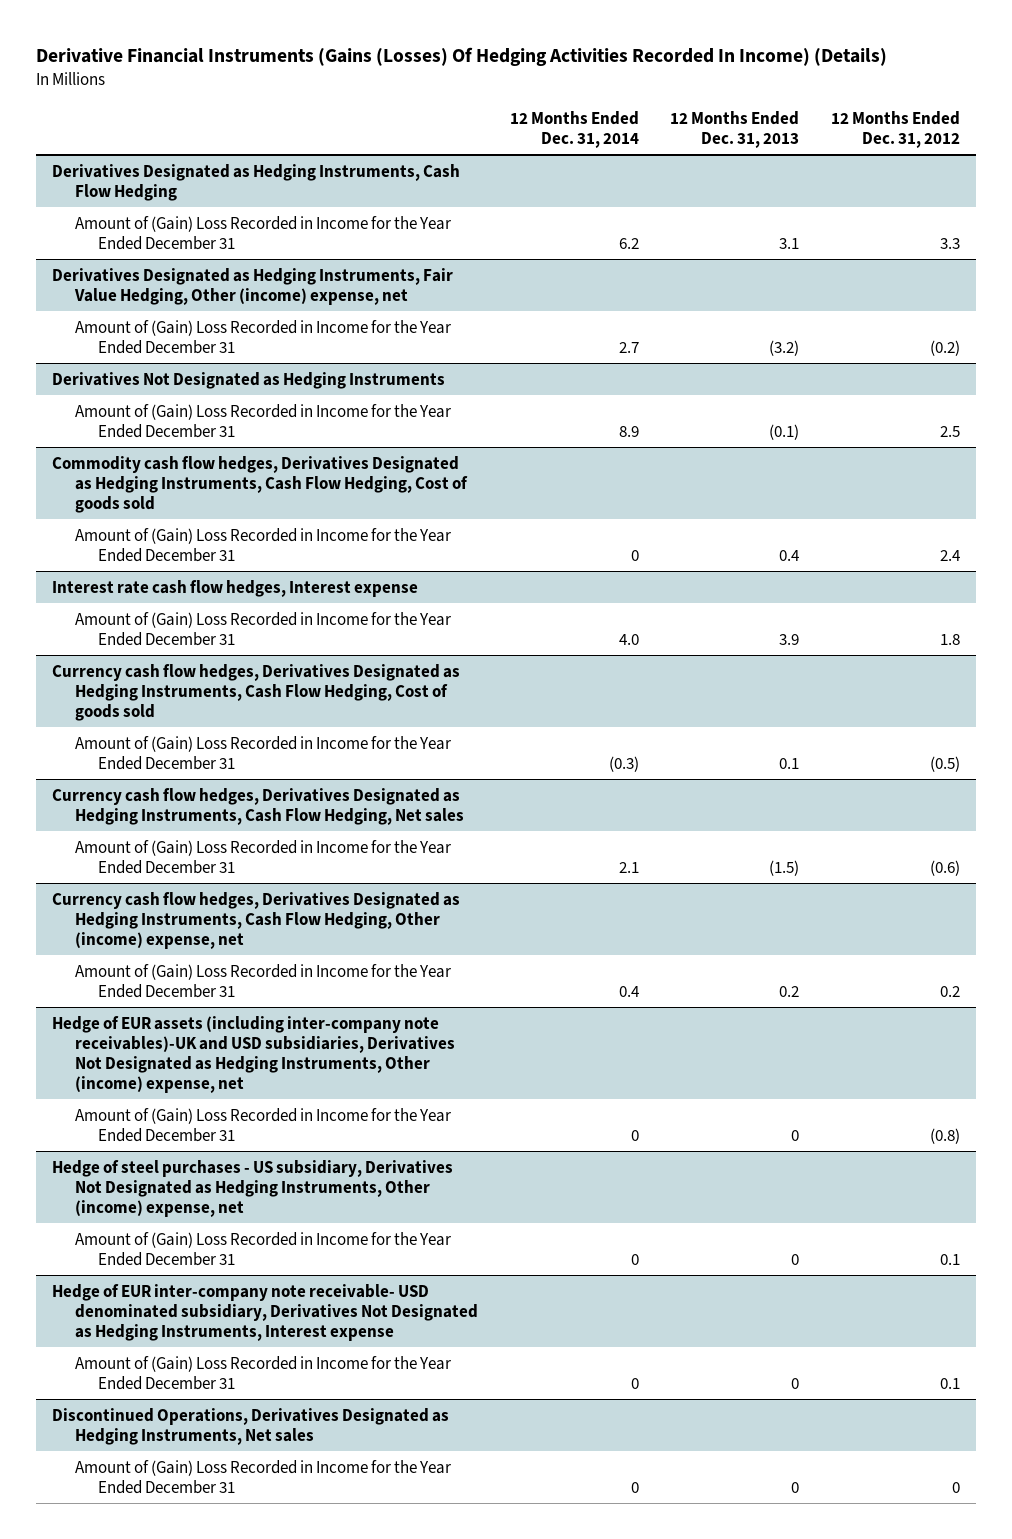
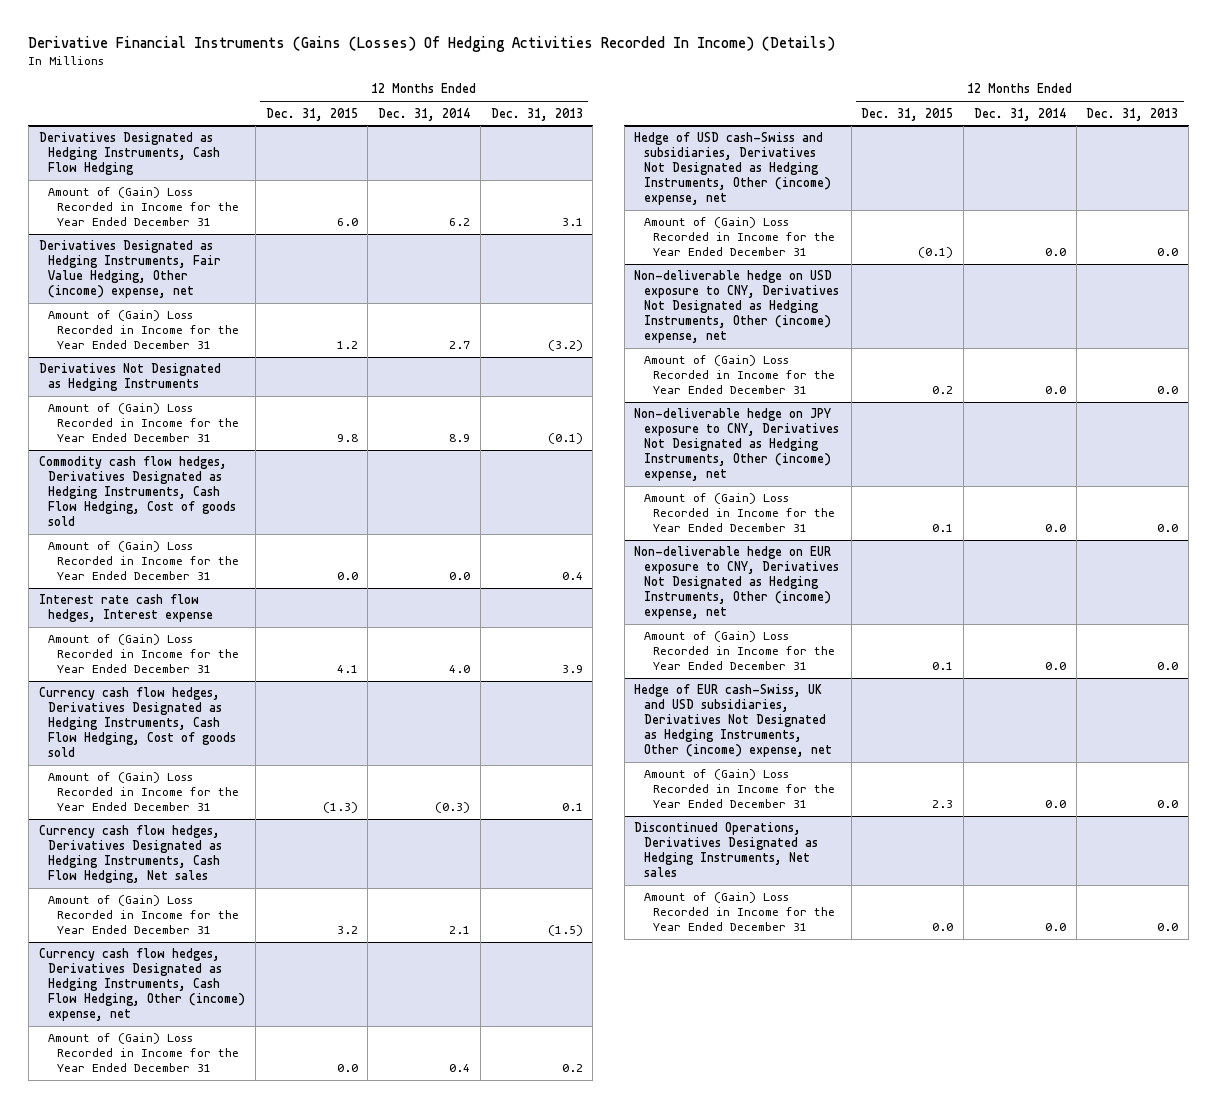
- | 12 Months Ended Dec. 31, 2014 | 12 Months Ended Dec. 31, 2013 | 12 Months Ended Dec. 31, 2012
+ | 12 Months Ended Dec. 31, 2015 | 12 Months Ended Dec. 31, 2014 | 12 Months Ended Dec. 31, 2013
@ Commodity cash flow hedges, Derivatives Designated as Hedging Instruments, Cash Flow Hedging, Cost of goods sold
- Amount of (Gain) Loss Recorded in Income for the Year Ended December 31 | 0 | 0.4 | 2.4
+ Amount of (Gain) Loss Recorded in Income for the Year Ended December 31 | 0.0 | 0.0 | 0.4
- Hedge of EUR assets (including inter-company note receivables)-UK and USD subsidiaries, Derivatives Not Designated as Hedging Instruments, Other (income) expense, net
- Amount of (Gain) Loss Recorded in Income for the Year Ended December 31 | 0 | 0 | (0.8)
- Hedge of steel purchases - US subsidiary, Derivatives Not Designated as Hedging Instruments, Other (income) expense, net
- Amount of (Gain) Loss Recorded in Income for the Year Ended December 31 | 0 | 0 | 0.1
- Hedge of EUR inter-company note receivable- USD denominated subsidiary, Derivatives Not Designated as Hedging Instruments, Interest expense
- Amount of (Gain) Loss Recorded in Income for the Year Ended December 31 | 0 | 0 | 0.1
+ Hedge of USD cash-Swiss and subsidiaries, Derivatives Not Designated as Hedging Instruments, Other (income) expense, net
+ Amount of (Gain) Loss Recorded in Income for the Year Ended December 31 | (0.1) | 0.0 | 0.0
+ Non-deliverable hedge on USD exposure to CNY, Derivatives Not Designated as Hedging Instruments, Other (income) expense, net
+ Amount of (Gain) Loss Recorded in Income for the Year Ended December 31 | 0.2 | 0.0 | 0.0
+ Non-deliverable hedge on JPY exposure to CNY, Derivatives Not Designated as Hedging Instruments, Other (income) expense, net
+ Amount of (Gain) Loss Recorded in Income for the Year Ended December 31 | 0.1 | 0.0 | 0.0
+ Non-deliverable hedge on EUR exposure to CNY, Derivatives Not Designated as Hedging Instruments, Other (income) expense, net
+ Amount of (Gain) Loss Recorded in Income for the Year Ended December 31 | 0.1 | 0.0 | 0.0
+ Hedge of EUR cash-Swiss, UK and USD subsidiaries, Derivatives Not Designated as Hedging Instruments, Other (income) expense, net
+ Amount of (Gain) Loss Recorded in Income for the Year Ended December 31 | 2.3 | 0.0 | 0.0
@ Discontinued Operations, Derivatives Designated as Hedging Instruments, Net sales
- Amount of (Gain) Loss Recorded in Income for the Year Ended December 31 | 0 | 0 | 0
+ Amount of (Gain) Loss Recorded in Income for the Year Ended December 31 | 0.0 | 0.0 | 0.0

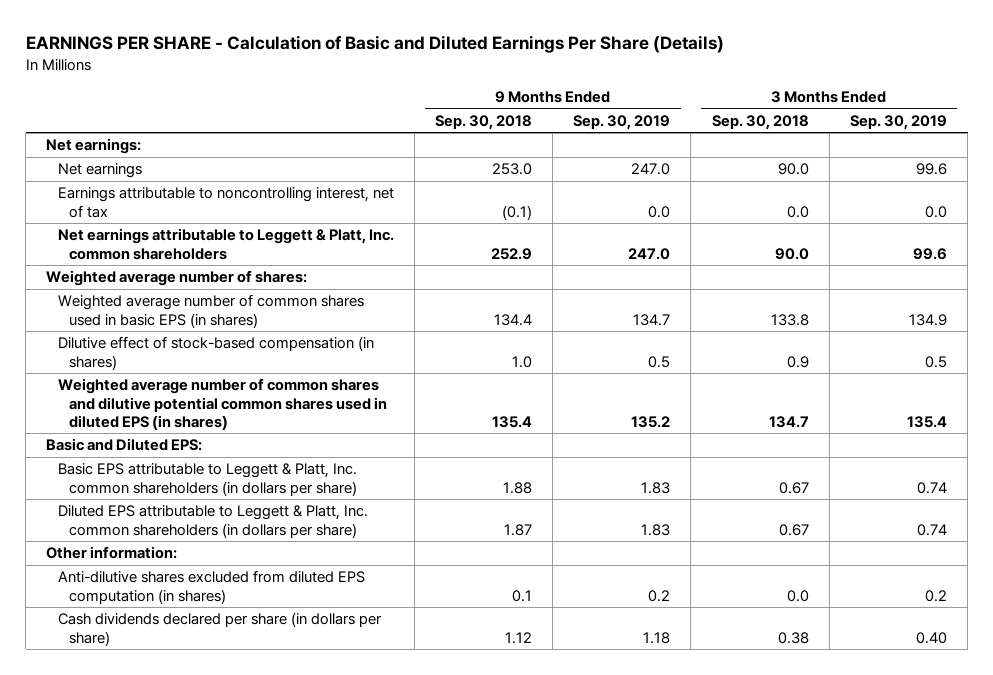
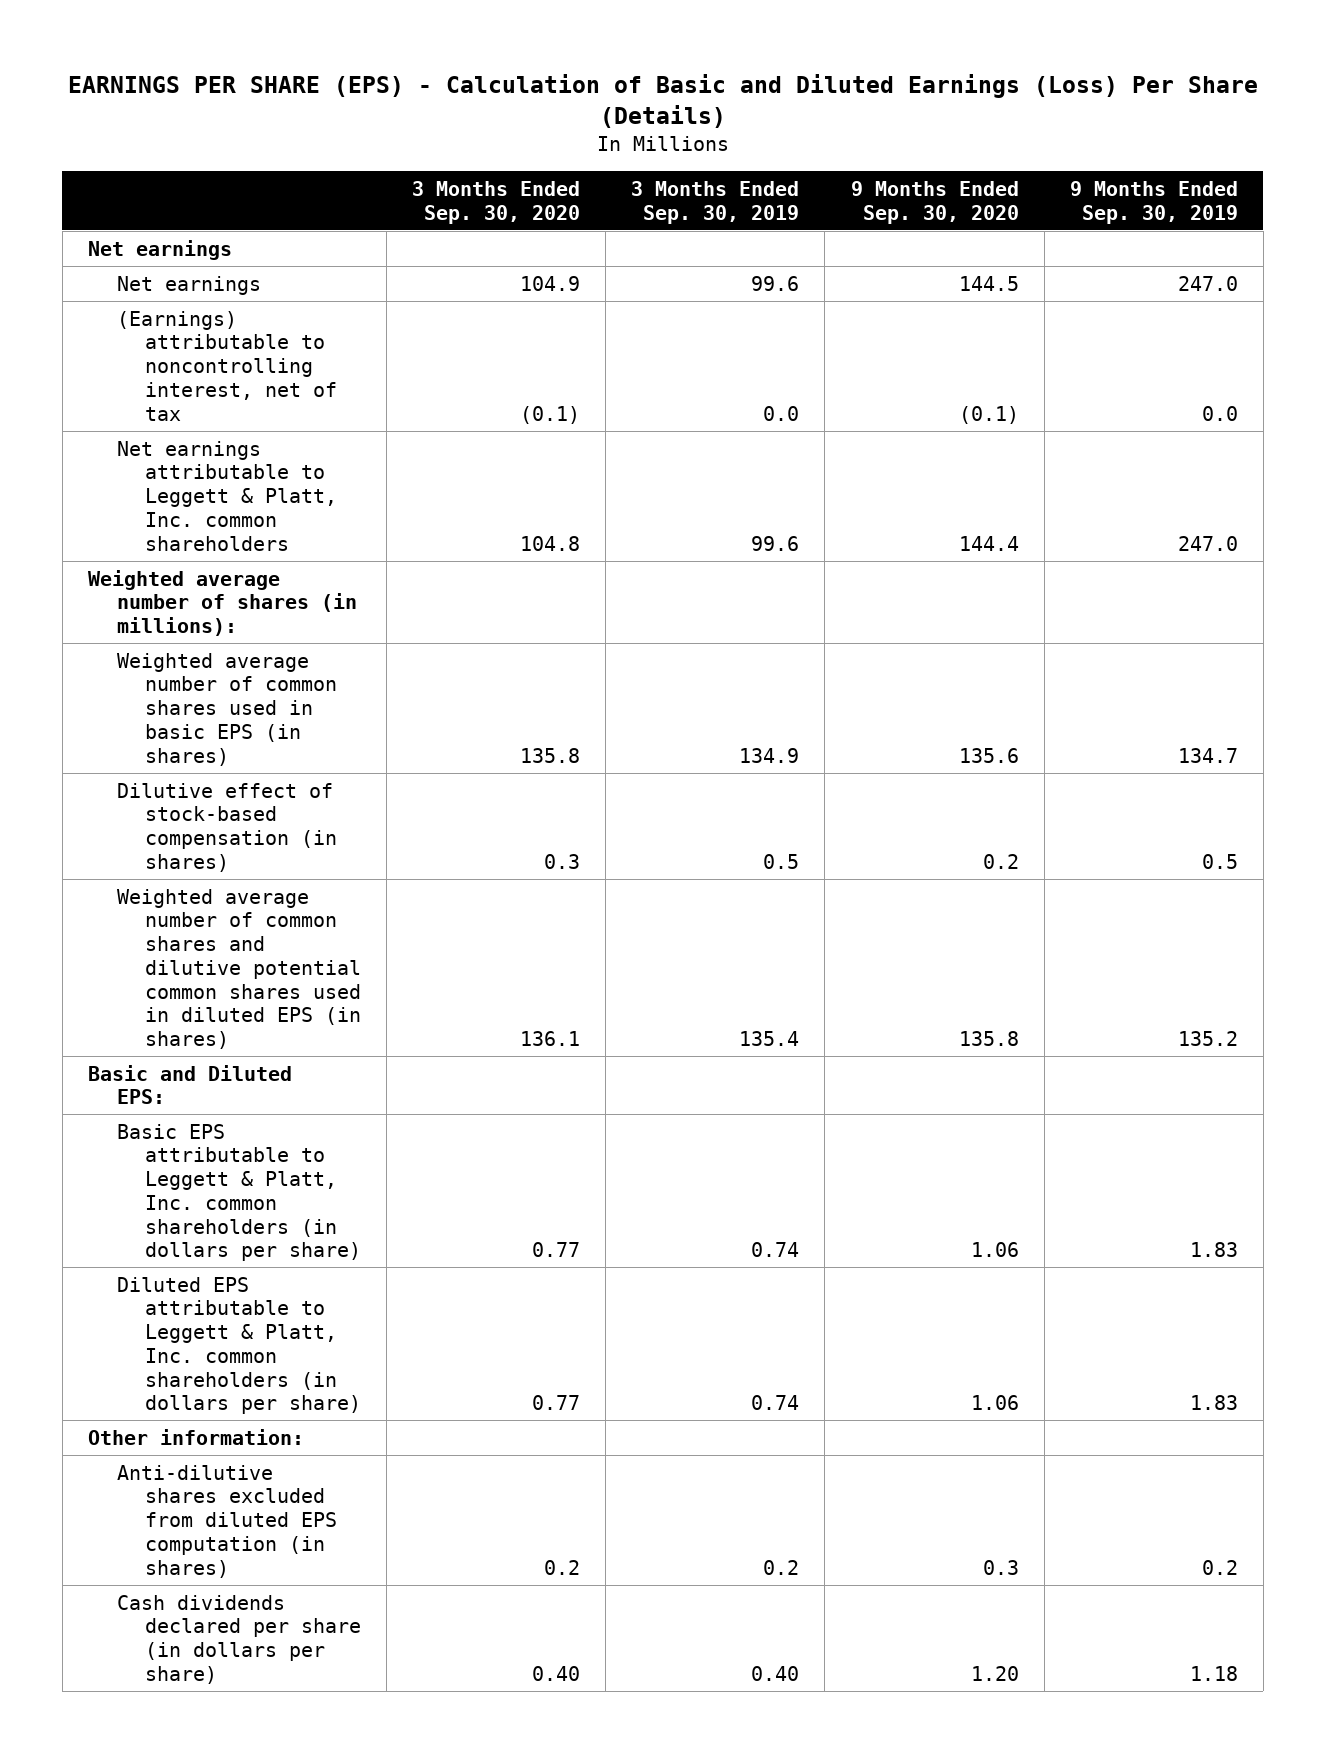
- EARNINGS PER SHARE - Calculation of Basic and Diluted Earnings Per Share (Details)
+ EARNINGS PER SHARE (EPS) - Calculation of Basic and Diluted Earnings (Loss) Per Share (Details)
- | 9 Months Ended Sep. 30, 2018 | 9 Months Ended Sep. 30, 2019 | 3 Months Ended Sep. 30, 2018 | 3 Months Ended Sep. 30, 2019
+ | 3 Months Ended Sep. 30, 2020 | 3 Months Ended Sep. 30, 2019 | 9 Months Ended Sep. 30, 2020 | 9 Months Ended Sep. 30, 2019
- Net earnings:
+ Net earnings
- Earnings attributable to noncontrolling interest, net of tax | (0.1) | 0.0 | 0.0 | 0.0
+ (Earnings) attributable to noncontrolling interest, net of tax | (0.1) | 0.0 | (0.1) | 0.0
- Weighted average number of shares:
+ Weighted average number of shares (in millions):

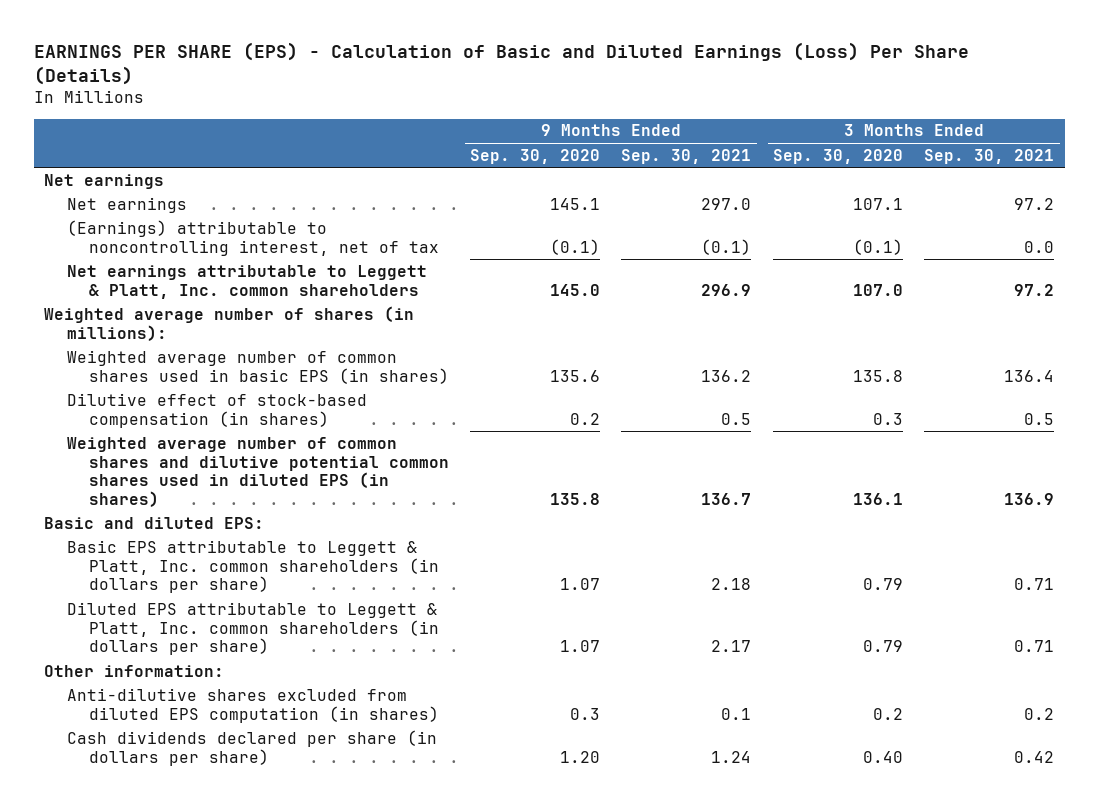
- | 3 Months Ended Sep. 30, 2020 | 3 Months Ended Sep. 30, 2019 | 9 Months Ended Sep. 30, 2020 | 9 Months Ended Sep. 30, 2019
+ | 9 Months Ended Sep. 30, 2020 | 9 Months Ended Sep. 30, 2021 | 3 Months Ended Sep. 30, 2020 | 3 Months Ended Sep. 30, 2021
- Net earnings | 104.9 | 99.6 | 144.5 | 247.0
+ Net earnings | 145.1 | 297.0 | 107.1 | 97.2
- Net earnings attributable to Leggett & Platt, Inc. common shareholders | 104.8 | 99.6 | 144.4 | 247.0
+ Net earnings attributable to Leggett & Platt, Inc. common shareholders | 145.0 | 296.9 | 107.0 | 97.2
- Basic and Diluted EPS:
- Basic EPS attributable to Leggett & Platt, Inc. common shareholders (in dollars per share) | 0.77 | 0.74 | 1.06 | 1.83
- Diluted EPS attributable to Leggett & Platt, Inc. common shareholders (in dollars per share) | 0.77 | 0.74 | 1.06 | 1.83
+ Basic and diluted EPS:
+ Basic EPS attributable to Leggett & Platt, Inc. common shareholders (in dollars per share) | 1.07 | 2.18 | 0.79 | 0.71
+ Diluted EPS attributable to Leggett & Platt, Inc. common shareholders (in dollars per share) | 1.07 | 2.17 | 0.79 | 0.71

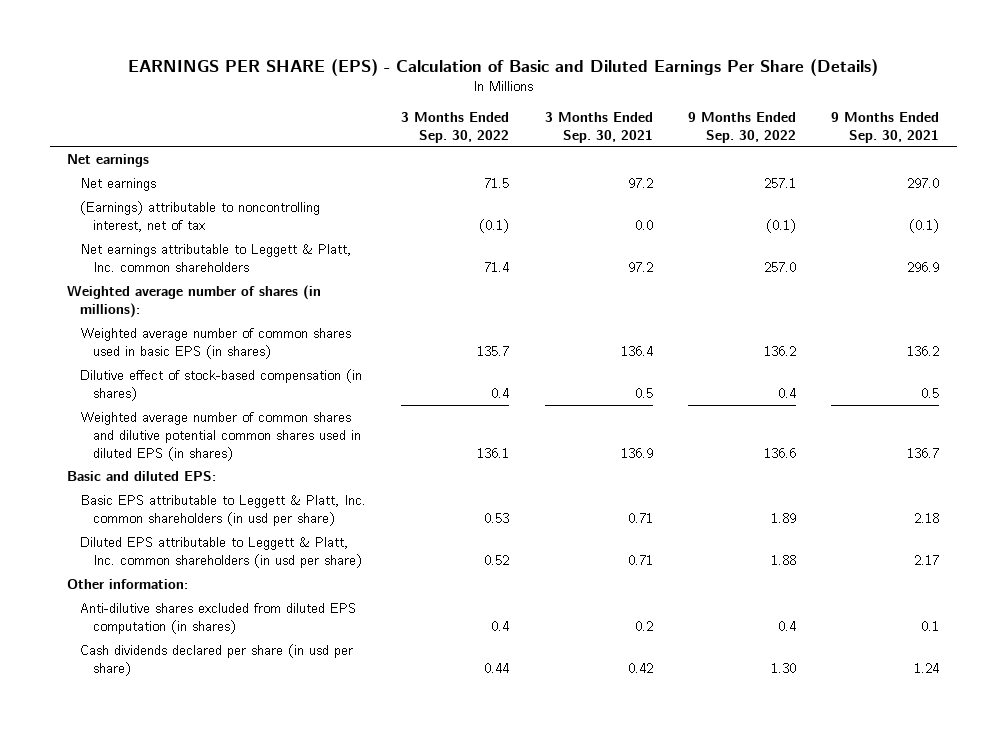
- EARNINGS PER SHARE (EPS) - Calculation of Basic and Diluted Earnings (Loss) Per Share (Details)
+ EARNINGS PER SHARE (EPS) - Calculation of Basic and Diluted Earnings Per Share (Details)
- | 9 Months Ended Sep. 30, 2020 | 9 Months Ended Sep. 30, 2021 | 3 Months Ended Sep. 30, 2020 | 3 Months Ended Sep. 30, 2021
+ | 3 Months Ended Sep. 30, 2022 | 3 Months Ended Sep. 30, 2021 | 9 Months Ended Sep. 30, 2022 | 9 Months Ended Sep. 30, 2021
- Basic EPS attributable to Leggett & Platt, Inc. common shareholders (in dollars per share) | 1.07 | 2.18 | 0.79 | 0.71
- Diluted EPS attributable to Leggett & Platt, Inc. common shareholders (in dollars per share) | 1.07 | 2.17 | 0.79 | 0.71
+ Basic EPS attributable to Leggett & Platt, Inc. common shareholders (in usd per share) | 0.53 | 0.71 | 1.89 | 2.18
+ Diluted EPS attributable to Leggett & Platt, Inc. common shareholders (in usd per share) | 0.52 | 0.71 | 1.88 | 2.17
- Cash dividends declared per share (in dollars per share) | 1.20 | 1.24 | 0.40 | 0.42
+ Cash dividends declared per share (in usd per share) | 0.44 | 0.42 | 1.30 | 1.24

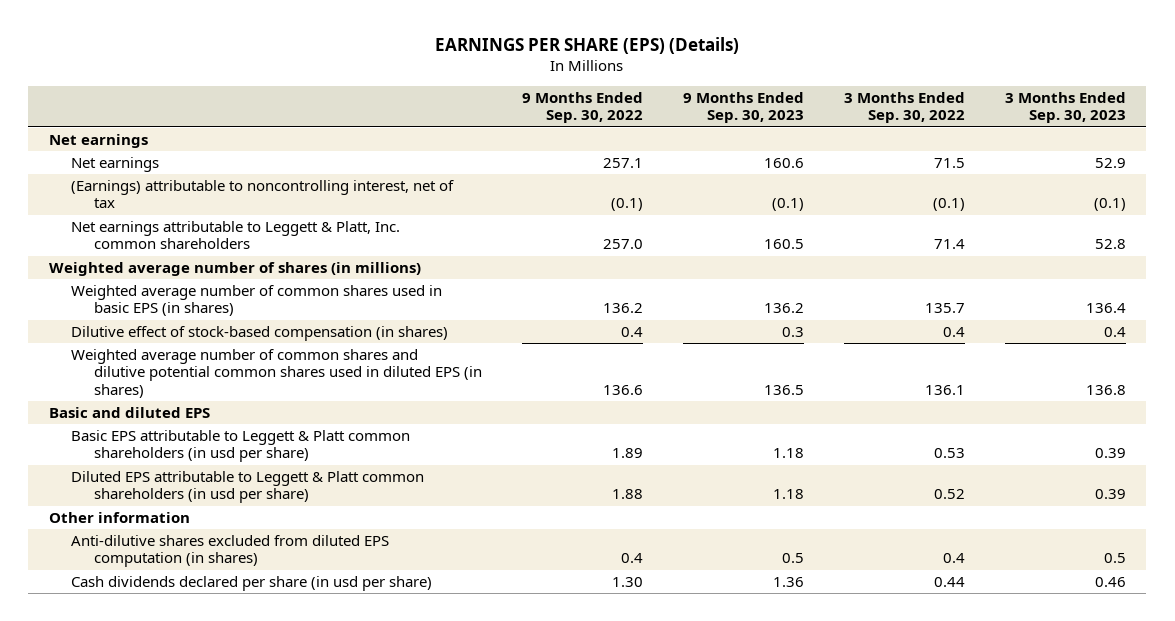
- EARNINGS PER SHARE (EPS) - Calculation of Basic and Diluted Earnings Per Share (Details)
+ EARNINGS PER SHARE (EPS) (Details)
- | 3 Months Ended Sep. 30, 2022 | 3 Months Ended Sep. 30, 2021 | 9 Months Ended Sep. 30, 2022 | 9 Months Ended Sep. 30, 2021
+ | 9 Months Ended Sep. 30, 2022 | 9 Months Ended Sep. 30, 2023 | 3 Months Ended Sep. 30, 2022 | 3 Months Ended Sep. 30, 2023
- Weighted average number of shares (in millions):
+ Weighted average number of shares (in millions)
- Basic and diluted EPS:
- Basic EPS attributable to Leggett & Platt, Inc. common shareholders (in usd per share) | 0.53 | 0.71 | 1.89 | 2.18
- Diluted EPS attributable to Leggett & Platt, Inc. common shareholders (in usd per share) | 0.52 | 0.71 | 1.88 | 2.17
- Other information:
+ Basic and diluted EPS
+ Basic EPS attributable to Leggett & Platt common shareholders (in usd per share) | 1.89 | 1.18 | 0.53 | 0.39
+ Diluted EPS attributable to Leggett & Platt common shareholders (in usd per share) | 1.88 | 1.18 | 0.52 | 0.39
+ Other information

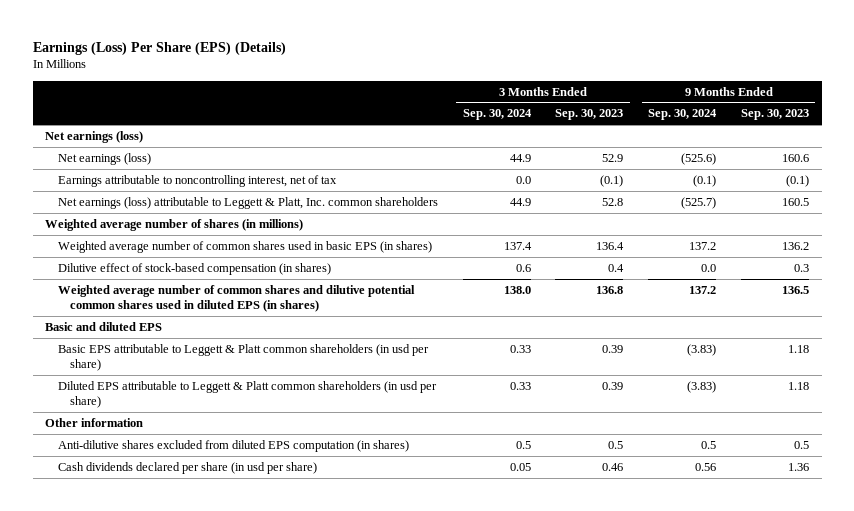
- EARNINGS PER SHARE (EPS) (Details)
+ Earnings (Loss) Per Share (EPS) (Details)
- | 9 Months Ended Sep. 30, 2022 | 9 Months Ended Sep. 30, 2023 | 3 Months Ended Sep. 30, 2022 | 3 Months Ended Sep. 30, 2023
+ | 3 Months Ended Sep. 30, 2024 | 3 Months Ended Sep. 30, 2023 | 9 Months Ended Sep. 30, 2024 | 9 Months Ended Sep. 30, 2023
- Net earnings
- Net earnings | 257.1 | 160.6 | 71.5 | 52.9
- (Earnings) attributable to noncontrolling interest, net of tax | (0.1) | (0.1) | (0.1) | (0.1)
- Net earnings attributable to Leggett & Platt, Inc. common shareholders | 257.0 | 160.5 | 71.4 | 52.8
+ Net earnings (loss)
+ Net earnings (loss) | 44.9 | 52.9 | (525.6) | 160.6
+ Earnings attributable to noncontrolling interest, net of tax | 0.0 | (0.1) | (0.1) | (0.1)
+ Net earnings (loss) attributable to Leggett & Platt, Inc. common shareholders | 44.9 | 52.8 | (525.7) | 160.5

